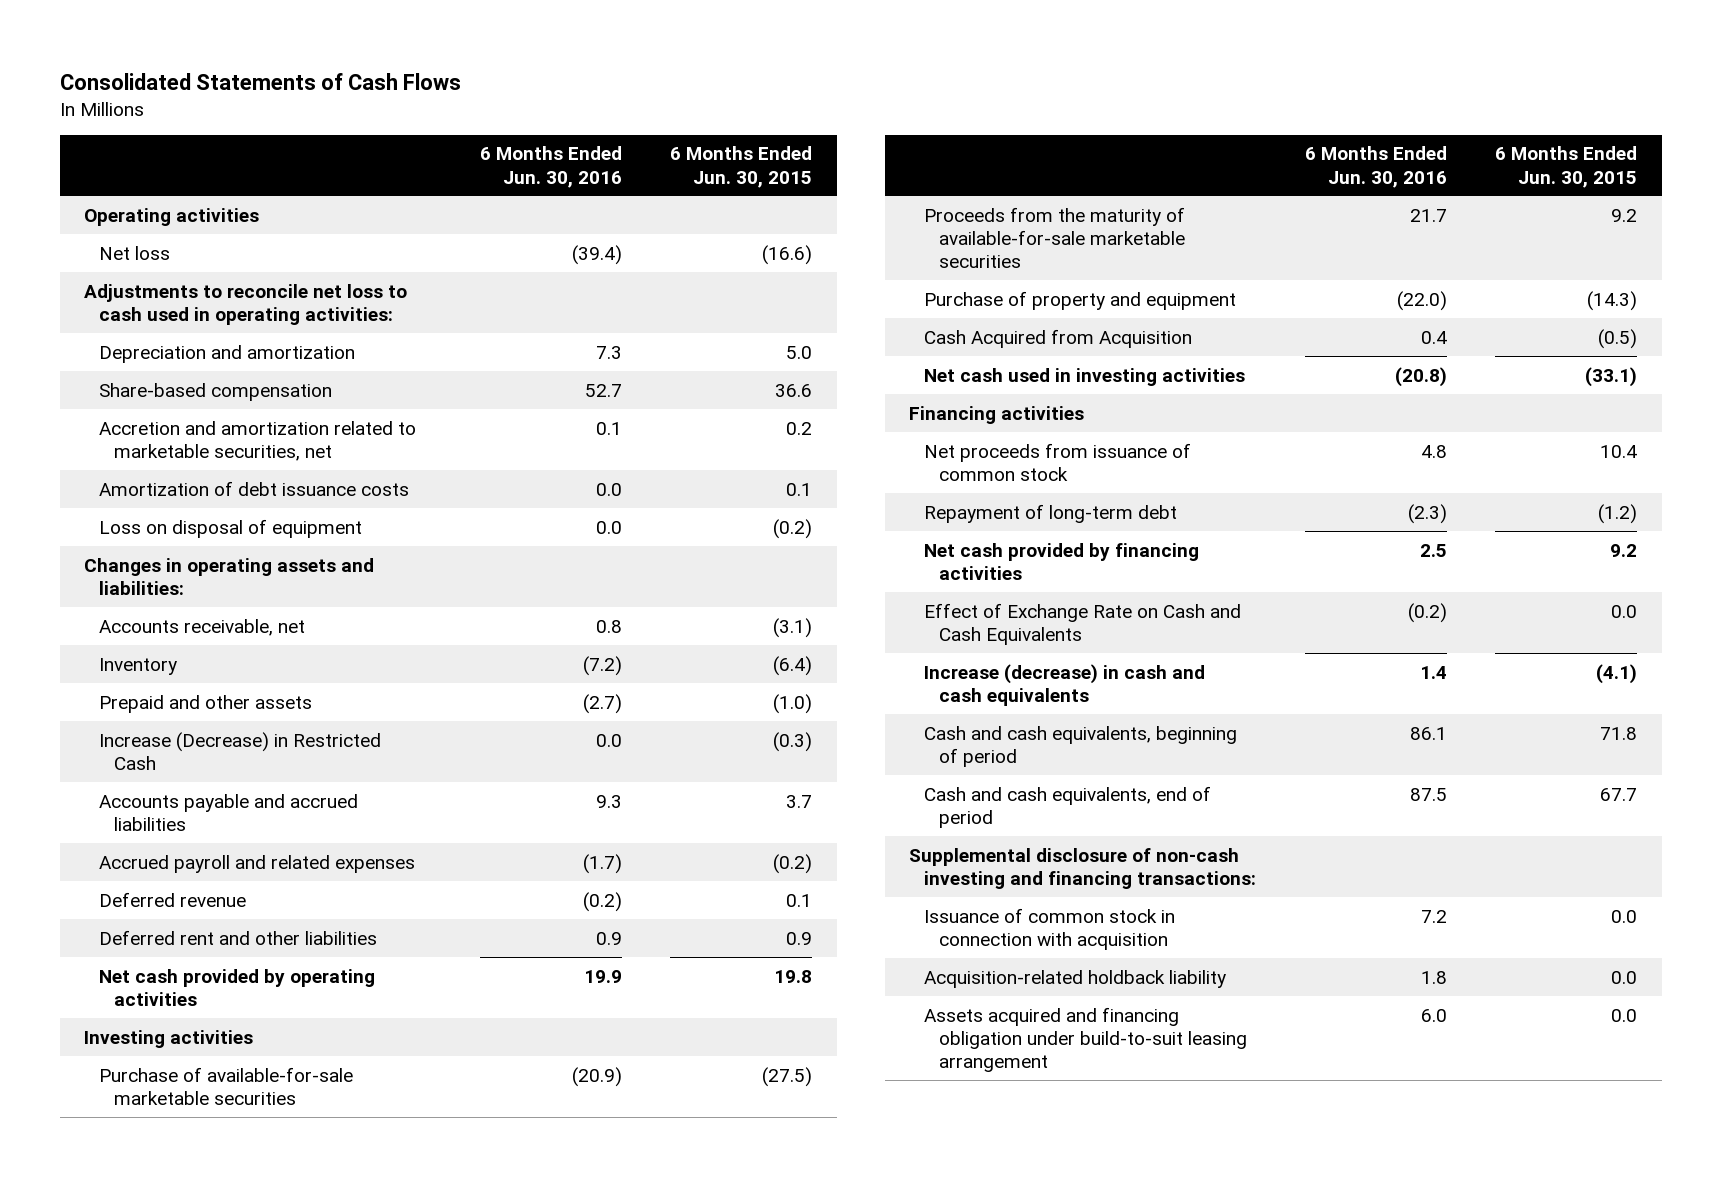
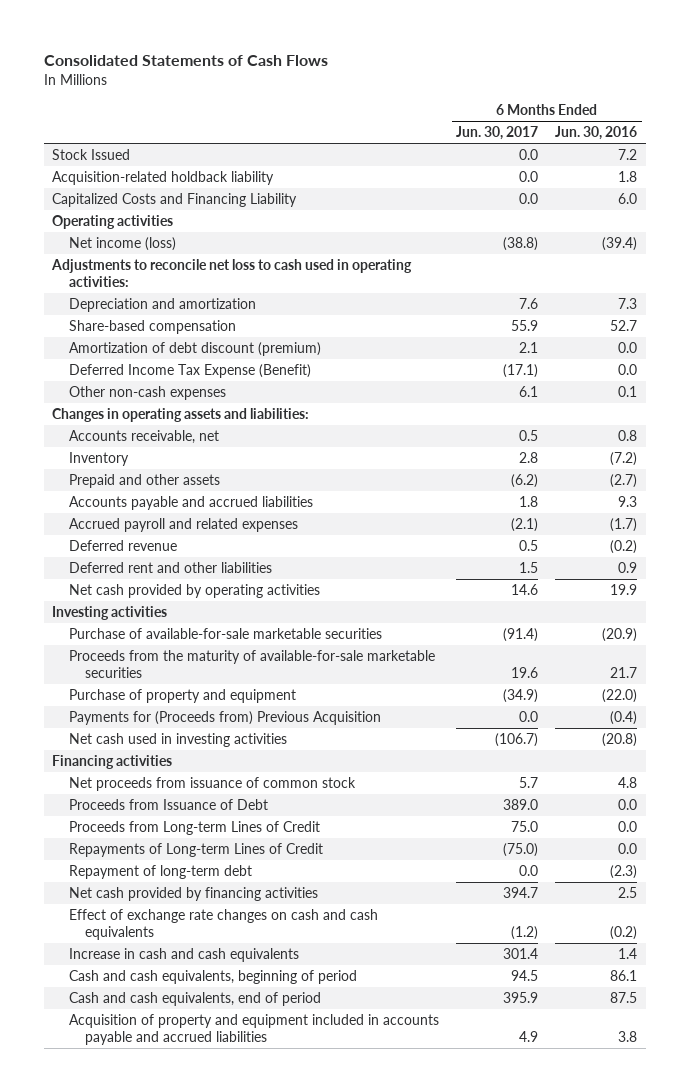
- | 6 Months Ended Jun. 30, 2016 | 6 Months Ended Jun. 30, 2015
+ | 6 Months Ended Jun. 30, 2017 | 6 Months Ended Jun. 30, 2016
+ Stock Issued | 0.0 | 7.2
moved up: Acquisition-related holdback liability | 0.0 | 1.8
+ Capitalized Costs and Financing Liability | 0.0 | 6.0
- Net loss | (39.4) | (16.6)
+ Net income (loss) | (38.8) | (39.4)
- Accretion and amortization related to marketable securities, net | 0.1 | 0.2
- Amortization of debt issuance costs | 0.0 | 0.1
- Loss on disposal of equipment | 0.0 | (0.2)
+ Amortization of debt discount (premium) | 2.1 | 0.0
+ Deferred Income Tax Expense (Benefit) | (17.1) | 0.0
+ Other non-cash expenses | 6.1 | 0.1
- Increase (Decrease) in Restricted Cash | 0.0 | (0.3)
- Cash Acquired from Acquisition | 0.4 | (0.5)
+ Payments for (Proceeds from) Previous Acquisition | 0.0 | (0.4)
+ Proceeds from Issuance of Debt | 389.0 | 0.0
+ Proceeds from Long-term Lines of Credit | 75.0 | 0.0
+ Repayments of Long-term Lines of Credit | (75.0) | 0.0
- Effect of Exchange Rate on Cash and Cash Equivalents | (0.2) | 0.0
- Increase (decrease) in cash and cash equivalents | 1.4 | (4.1)
+ Effect of exchange rate changes on cash and cash equivalents | (1.2) | (0.2)
+ Increase in cash and cash equivalents | 301.4 | 1.4
- Supplemental disclosure of non-cash investing and financing transactions:
- Issuance of common stock in connection with acquisition | 7.2 | 0.0
- Assets acquired and financing obligation under build-to-suit leasing arrangement | 6.0 | 0.0
+ Acquisition of property and equipment included in accounts payable and accrued liabilities | 4.9 | 3.8

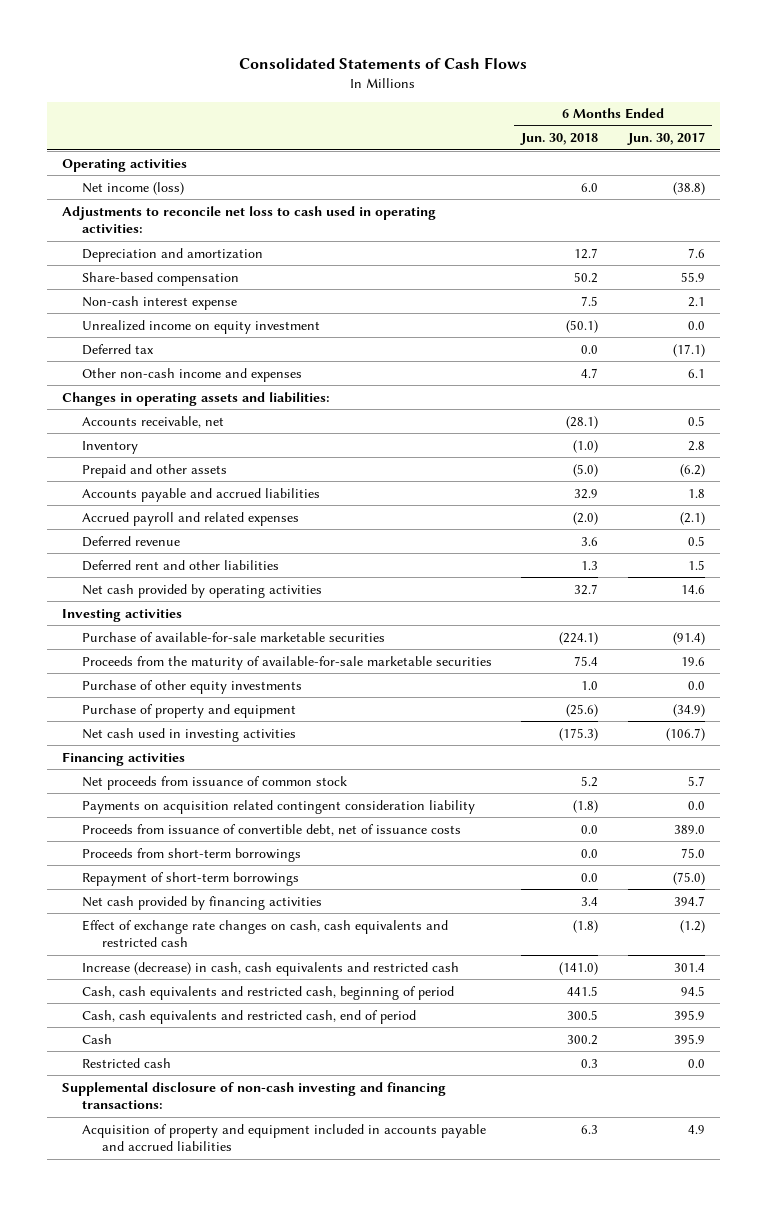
- | 6 Months Ended Jun. 30, 2017 | 6 Months Ended Jun. 30, 2016
+ | 6 Months Ended Jun. 30, 2018 | 6 Months Ended Jun. 30, 2017
- Stock Issued | 0.0 | 7.2
- Acquisition-related holdback liability | 0.0 | 1.8
- Capitalized Costs and Financing Liability | 0.0 | 6.0
- Amortization of debt discount (premium) | 2.1 | 0.0
- Deferred Income Tax Expense (Benefit) | (17.1) | 0.0
- Other non-cash expenses | 6.1 | 0.1
+ Non-cash interest expense | 7.5 | 2.1
+ Unrealized income on equity investment | (50.1) | 0.0
+ Deferred tax | 0.0 | (17.1)
+ Other non-cash income and expenses | 4.7 | 6.1
+ Purchase of other equity investments | 1.0 | 0.0
- Payments for (Proceeds from) Previous Acquisition | 0.0 | (0.4)
- Proceeds from Issuance of Debt | 389.0 | 0.0
- Proceeds from Long-term Lines of Credit | 75.0 | 0.0
- Repayments of Long-term Lines of Credit | (75.0) | 0.0
- Repayment of long-term debt | 0.0 | (2.3)
+ Payments on acquisition related contingent consideration liability | (1.8) | 0.0
+ Proceeds from issuance of convertible debt, net of issuance costs | 0.0 | 389.0
+ Proceeds from short-term borrowings | 0.0 | 75.0
+ Repayment of short-term borrowings | 0.0 | (75.0)
- Effect of exchange rate changes on cash and cash equivalents | (1.2) | (0.2)
- Increase in cash and cash equivalents | 301.4 | 1.4
- Cash and cash equivalents, beginning of period | 94.5 | 86.1
- Cash and cash equivalents, end of period | 395.9 | 87.5
+ Effect of exchange rate changes on cash, cash equivalents and restricted cash | (1.8) | (1.2)
+ Increase (decrease) in cash, cash equivalents and restricted cash | (141.0) | 301.4
+ Cash, cash equivalents and restricted cash, beginning of period | 441.5 | 94.5
+ Cash, cash equivalents and restricted cash, end of period | 300.5 | 395.9
+ Cash | 300.2 | 395.9
+ Restricted cash | 0.3 | 0.0
+ Supplemental disclosure of non-cash investing and financing transactions:

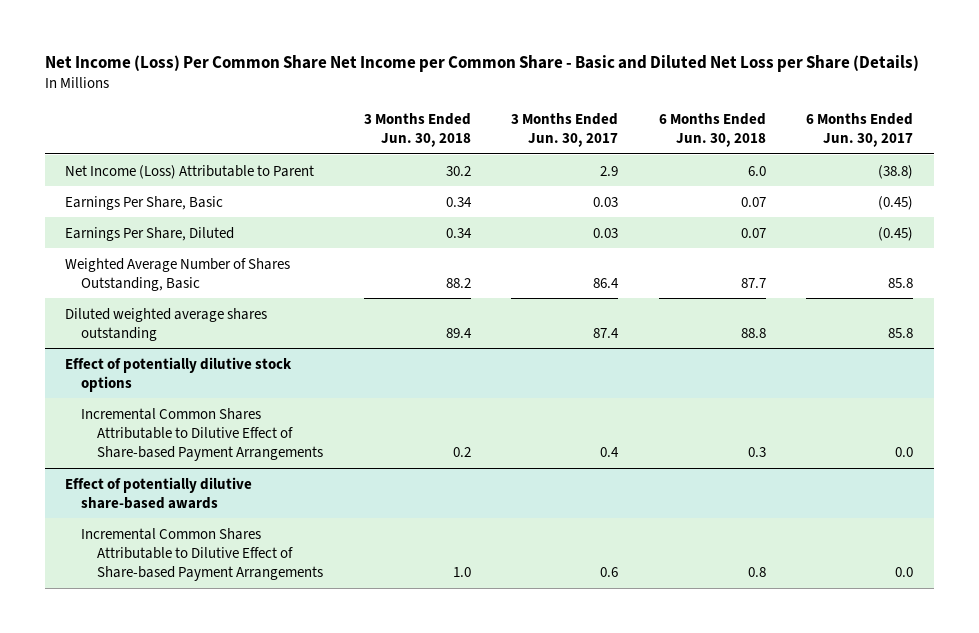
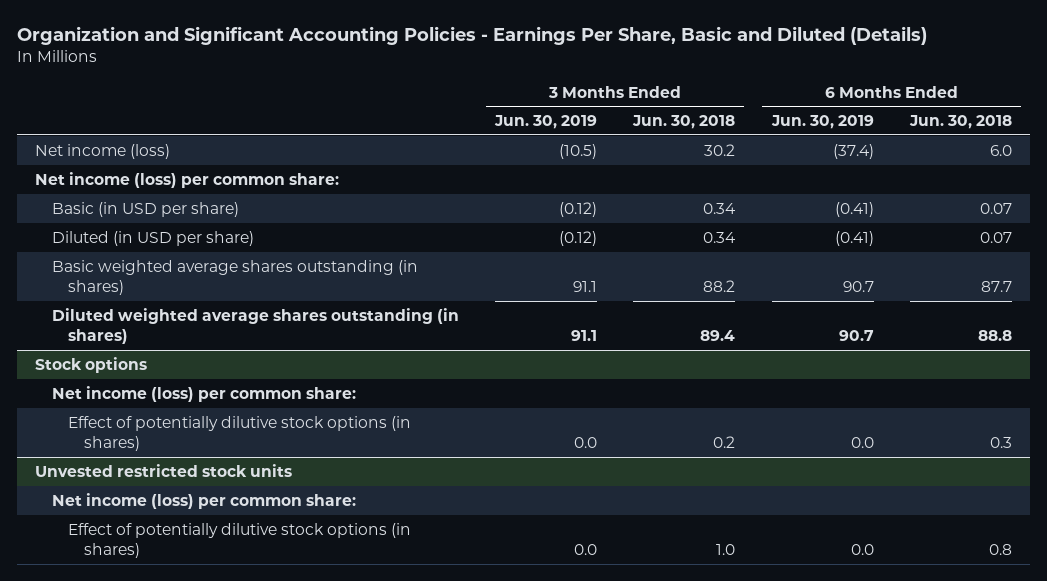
- Net Income (Loss) Per Common Share Net Income per Common Share - Basic and Diluted Net Loss per Share (Details)
+ Organization and Significant Accounting Policies - Earnings Per Share, Basic and Diluted (Details)
- | 3 Months Ended Jun. 30, 2018 | 3 Months Ended Jun. 30, 2017 | 6 Months Ended Jun. 30, 2018 | 6 Months Ended Jun. 30, 2017
+ | 3 Months Ended Jun. 30, 2019 | 3 Months Ended Jun. 30, 2018 | 6 Months Ended Jun. 30, 2019 | 6 Months Ended Jun. 30, 2018
- Net Income (Loss) Attributable to Parent | 30.2 | 2.9 | 6.0 | (38.8)
- Earnings Per Share, Basic | 0.34 | 0.03 | 0.07 | (0.45)
- Earnings Per Share, Diluted | 0.34 | 0.03 | 0.07 | (0.45)
- Weighted Average Number of Shares Outstanding, Basic | 88.2 | 86.4 | 87.7 | 85.8
- Diluted weighted average shares outstanding | 89.4 | 87.4 | 88.8 | 85.8
- Effect of potentially dilutive stock options
- Incremental Common Shares Attributable to Dilutive Effect of Share-based Payment Arrangements | 0.2 | 0.4 | 0.3 | 0.0
- Effect of potentially dilutive share-based awards
- Incremental Common Shares Attributable to Dilutive Effect of Share-based Payment Arrangements | 1.0 | 0.6 | 0.8 | 0.0
+ Net income (loss) | (10.5) | 30.2 | (37.4) | 6.0
+ Net income (loss) per common share:
+ Basic (in USD per share) | (0.12) | 0.34 | (0.41) | 0.07
+ Diluted (in USD per share) | (0.12) | 0.34 | (0.41) | 0.07
+ Basic weighted average shares outstanding (in shares) | 91.1 | 88.2 | 90.7 | 87.7
+ Diluted weighted average shares outstanding (in shares) | 91.1 | 89.4 | 90.7 | 88.8
+ Stock options
+ Net income (loss) per common share:
+ Effect of potentially dilutive stock options (in shares) | 0.0 | 0.2 | 0.0 | 0.3
+ Unvested restricted stock units
+ Net income (loss) per common share:
+ Effect of potentially dilutive stock options (in shares) | 0.0 | 1.0 | 0.0 | 0.8

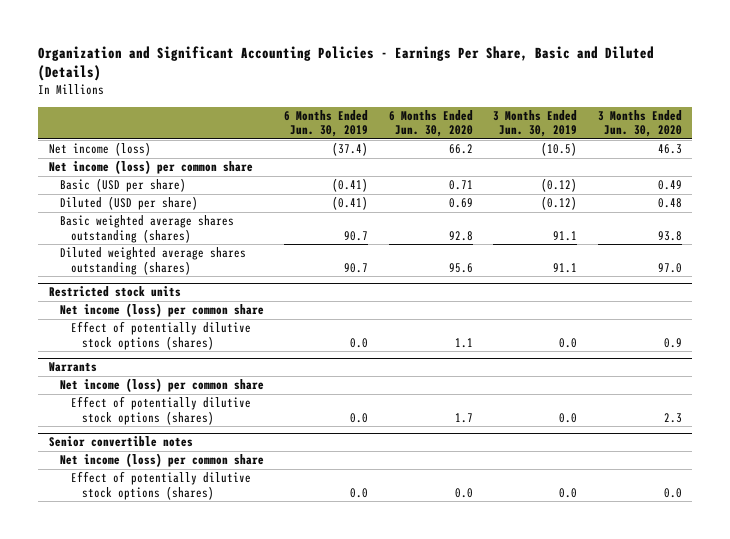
- | 3 Months Ended Jun. 30, 2019 | 3 Months Ended Jun. 30, 2018 | 6 Months Ended Jun. 30, 2019 | 6 Months Ended Jun. 30, 2018
+ | 6 Months Ended Jun. 30, 2019 | 6 Months Ended Jun. 30, 2020 | 3 Months Ended Jun. 30, 2019 | 3 Months Ended Jun. 30, 2020
- Net income (loss) per common share:
- Basic (in USD per share) | (0.12) | 0.34 | (0.41) | 0.07
- Diluted (in USD per share) | (0.12) | 0.34 | (0.41) | 0.07
- Basic weighted average shares outstanding (in shares) | 91.1 | 88.2 | 90.7 | 87.7
- Diluted weighted average shares outstanding (in shares) | 91.1 | 89.4 | 90.7 | 88.8
- Stock options
- Net income (loss) per common share:
- Effect of potentially dilutive stock options (in shares) | 0.0 | 0.2 | 0.0 | 0.3
- Unvested restricted stock units
- Net income (loss) per common share:
- Effect of potentially dilutive stock options (in shares) | 0.0 | 1.0 | 0.0 | 0.8
+ Net income (loss) per common share
+ Basic (USD per share) | (0.41) | 0.71 | (0.12) | 0.49
+ Diluted (USD per share) | (0.41) | 0.69 | (0.12) | 0.48
+ Basic weighted average shares outstanding (shares) | 90.7 | 92.8 | 91.1 | 93.8
+ Diluted weighted average shares outstanding (shares) | 90.7 | 95.6 | 91.1 | 97.0
+ Restricted stock units
+ Net income (loss) per common share
+ Effect of potentially dilutive stock options (shares) | 0.0 | 1.1 | 0.0 | 0.9
+ Warrants
+ Net income (loss) per common share
+ Effect of potentially dilutive stock options (shares) | 0.0 | 1.7 | 0.0 | 2.3
+ Senior convertible notes
+ Net income (loss) per common share
+ Effect of potentially dilutive stock options (shares) | 0.0 | 0.0 | 0.0 | 0.0

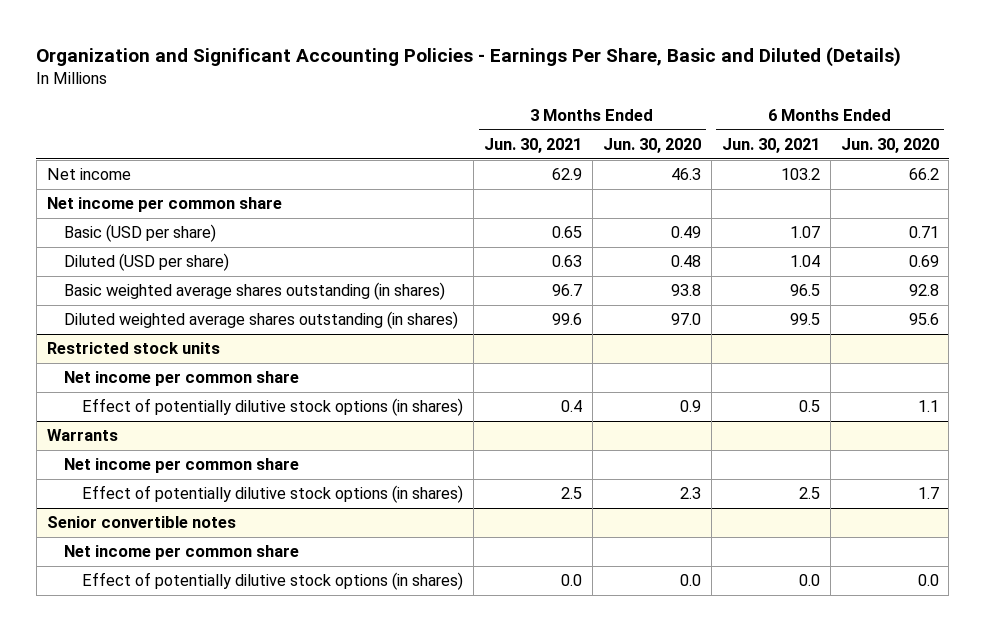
- | 6 Months Ended Jun. 30, 2019 | 6 Months Ended Jun. 30, 2020 | 3 Months Ended Jun. 30, 2019 | 3 Months Ended Jun. 30, 2020
+ | 3 Months Ended Jun. 30, 2021 | 3 Months Ended Jun. 30, 2020 | 6 Months Ended Jun. 30, 2021 | 6 Months Ended Jun. 30, 2020
- Net income (loss) | (37.4) | 66.2 | (10.5) | 46.3
- Net income (loss) per common share
+ Net income | 62.9 | 46.3 | 103.2 | 66.2
+ Net income per common share
- Basic weighted average shares outstanding (shares) | 90.7 | 92.8 | 91.1 | 93.8
- Diluted weighted average shares outstanding (shares) | 90.7 | 95.6 | 91.1 | 97.0
+ Basic weighted average shares outstanding (in shares) | 96.7 | 93.8 | 96.5 | 92.8
+ Diluted weighted average shares outstanding (in shares) | 99.6 | 97.0 | 99.5 | 95.6
@ Restricted stock units
- Net income (loss) per common share
- Effect of potentially dilutive stock options (shares) | 0.0 | 1.1 | 0.0 | 0.9
+ Net income per common share
+ Effect of potentially dilutive stock options (in shares) | 0.4 | 0.9 | 0.5 | 1.1
@ Warrants
- Net income (loss) per common share
- Effect of potentially dilutive stock options (shares) | 0.0 | 1.7 | 0.0 | 2.3
+ Net income per common share
+ Effect of potentially dilutive stock options (in shares) | 2.5 | 2.3 | 2.5 | 1.7
@ Senior convertible notes
- Net income (loss) per common share
- Effect of potentially dilutive stock options (shares) | 0.0 | 0.0 | 0.0 | 0.0
+ Net income per common share
+ Effect of potentially dilutive stock options (in shares) | 0.0 | 0.0 | 0.0 | 0.0

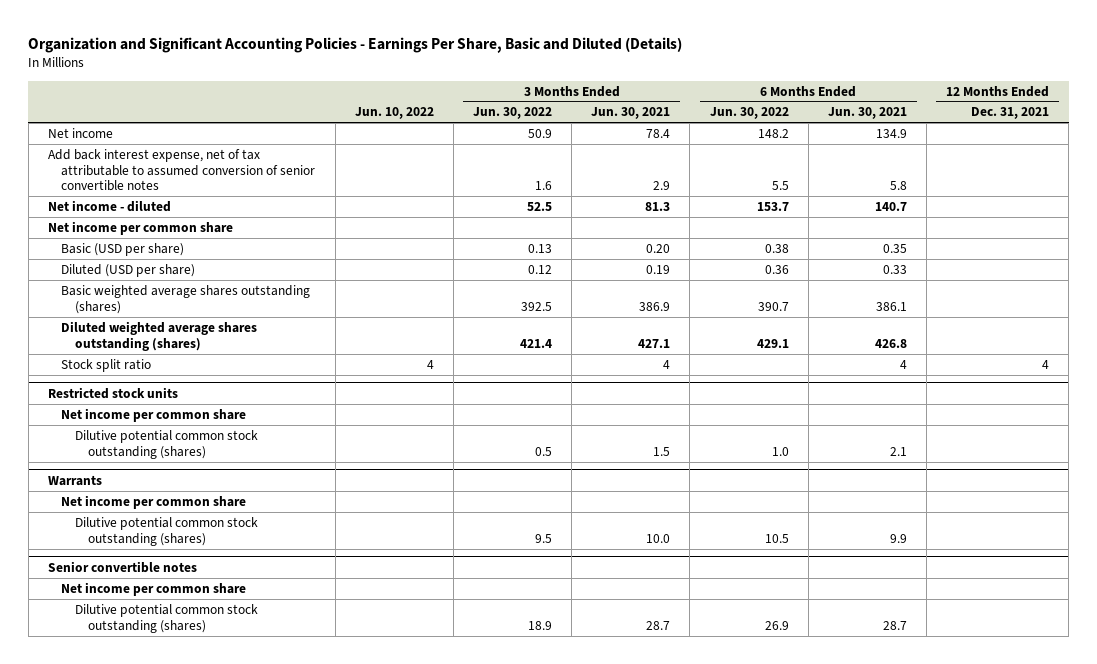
- | 3 Months Ended Jun. 30, 2021 | 3 Months Ended Jun. 30, 2020 | 6 Months Ended Jun. 30, 2021 | 6 Months Ended Jun. 30, 2020
+ | Jun. 10, 2022 | 3 Months Ended Jun. 30, 2022 | 3 Months Ended Jun. 30, 2021 | 6 Months Ended Jun. 30, 2022 | 6 Months Ended Jun. 30, 2021 | 12 Months Ended Dec. 31, 2021
- Net income | 62.9 | 46.3 | 103.2 | 66.2
+ Net income | | 50.9 | 78.4 | 148.2 | 134.9 |
+ Add back interest expense, net of tax attributable to assumed conversion of senior convertible notes | | 1.6 | 2.9 | 5.5 | 5.8 |
+ Net income - diluted | | 52.5 | 81.3 | 153.7 | 140.7 |
- Basic (USD per share) | 0.65 | 0.49 | 1.07 | 0.71
- Diluted (USD per share) | 0.63 | 0.48 | 1.04 | 0.69
- Basic weighted average shares outstanding (in shares) | 96.7 | 93.8 | 96.5 | 92.8
- Diluted weighted average shares outstanding (in shares) | 99.6 | 97.0 | 99.5 | 95.6
+ Basic (USD per share) | | 0.13 | 0.20 | 0.38 | 0.35 |
+ Diluted (USD per share) | | 0.12 | 0.19 | 0.36 | 0.33 |
+ Basic weighted average shares outstanding (shares) | | 392.5 | 386.9 | 390.7 | 386.1 |
+ Diluted weighted average shares outstanding (shares) | | 421.4 | 427.1 | 429.1 | 426.8 |
+ Stock split ratio | 4 | | 4 | | 4 | 4
@ Restricted stock units
- Effect of potentially dilutive stock options (in shares) | 0.4 | 0.9 | 0.5 | 1.1
+ Dilutive potential common stock outstanding (shares) | | 0.5 | 1.5 | 1.0 | 2.1 |
@ Warrants
- Effect of potentially dilutive stock options (in shares) | 2.5 | 2.3 | 2.5 | 1.7
+ Dilutive potential common stock outstanding (shares) | | 9.5 | 10.0 | 10.5 | 9.9 |
@ Senior convertible notes
- Effect of potentially dilutive stock options (in shares) | 0.0 | 0.0 | 0.0 | 0.0
+ Dilutive potential common stock outstanding (shares) | | 18.9 | 28.7 | 26.9 | 28.7 |

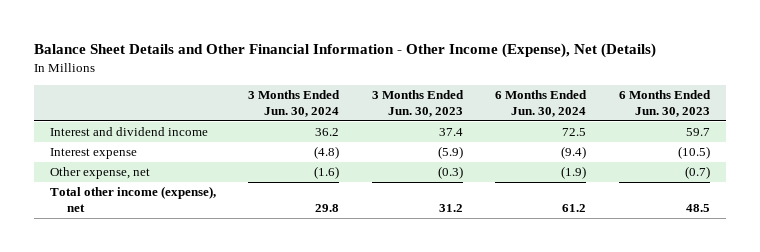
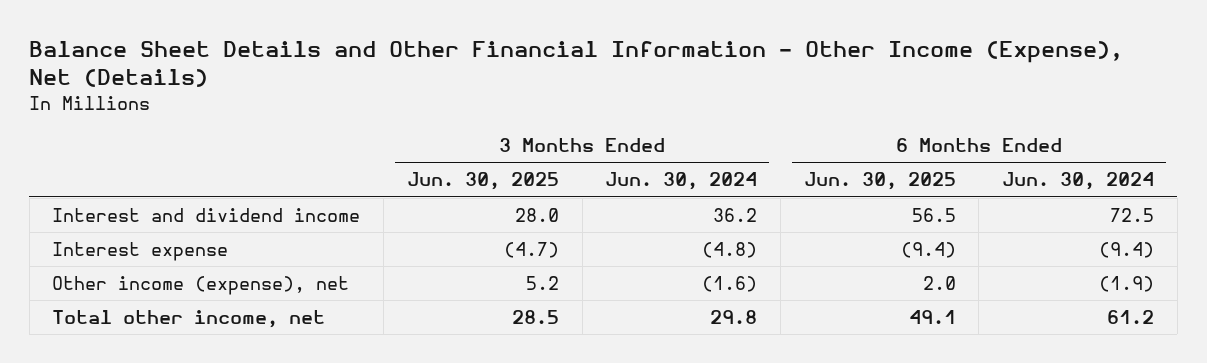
- | 3 Months Ended Jun. 30, 2024 | 3 Months Ended Jun. 30, 2023 | 6 Months Ended Jun. 30, 2024 | 6 Months Ended Jun. 30, 2023
+ | 3 Months Ended Jun. 30, 2025 | 3 Months Ended Jun. 30, 2024 | 6 Months Ended Jun. 30, 2025 | 6 Months Ended Jun. 30, 2024
- Other expense, net | (1.6) | (0.3) | (1.9) | (0.7)
- Total other income (expense), net | 29.8 | 31.2 | 61.2 | 48.5
+ Other income (expense), net | 5.2 | (1.6) | 2.0 | (1.9)
+ Total other income, net | 28.5 | 29.8 | 49.1 | 61.2

